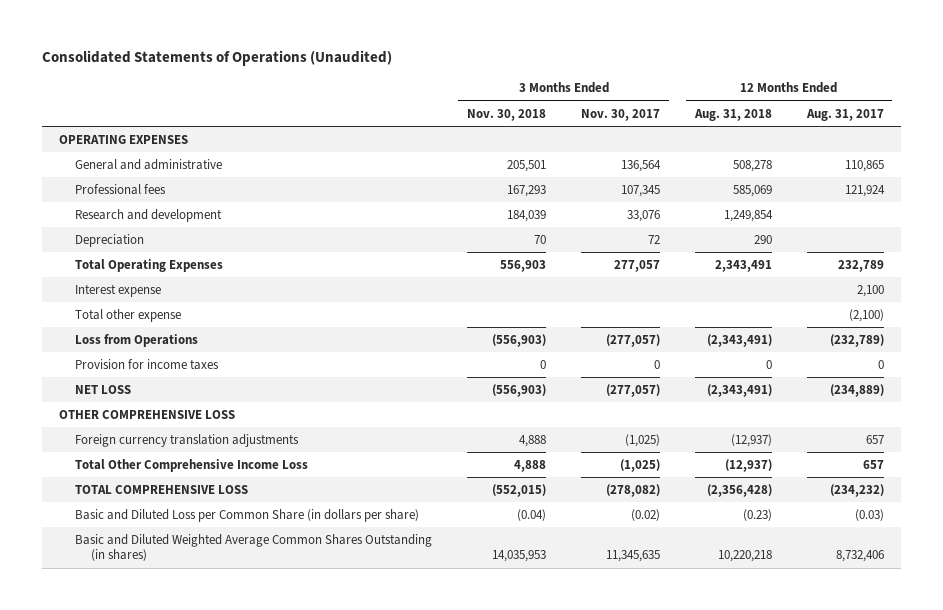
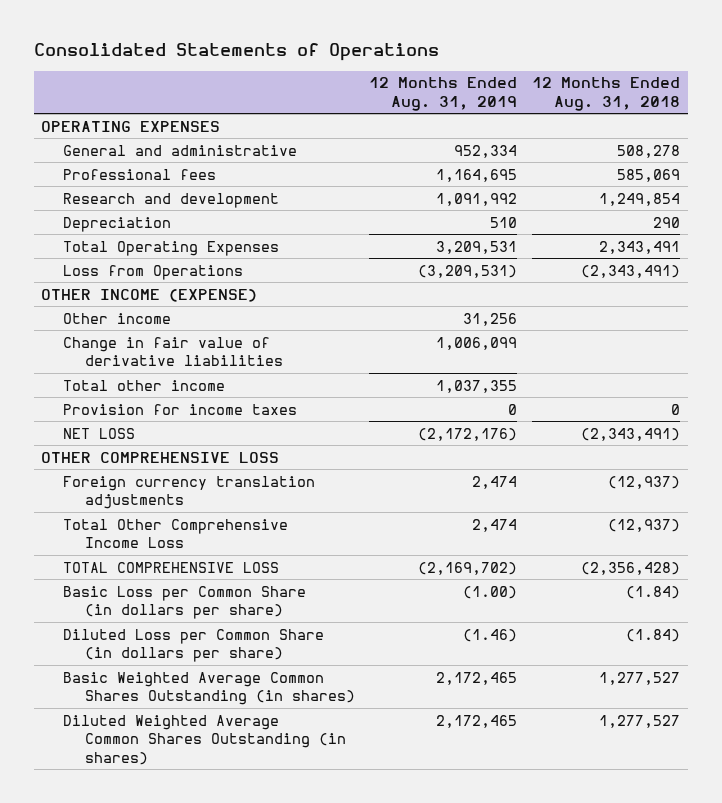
- Consolidated Statements of Operations (Unaudited)
+ Consolidated Statements of Operations
- | 3 Months Ended Nov. 30, 2018 | 3 Months Ended Nov. 30, 2017 | 12 Months Ended Aug. 31, 2018 | 12 Months Ended Aug. 31, 2017
+ | 12 Months Ended Aug. 31, 2019 | 12 Months Ended Aug. 31, 2018
- Interest expense | | | | 2,100
- Total other expense | | | | (2,100)
+ OTHER INCOME (EXPENSE)
+ Other income | 31,256 |
+ Change in fair value of derivative liabilities | 1,006,099 |
+ Total other income | 1,037,355 |
- Basic and Diluted Loss per Common Share (in dollars per share) | (0.04) | (0.02) | (0.23) | (0.03)
- Basic and Diluted Weighted Average Common Shares Outstanding (in shares) | 14,035,953 | 11,345,635 | 10,220,218 | 8,732,406
+ Basic Loss per Common Share (in dollars per share) | (1.00) | (1.84)
+ Diluted Loss per Common Share (in dollars per share) | (1.46) | (1.84)
+ Basic Weighted Average Common Shares Outstanding (in shares) | 2,172,465 | 1,277,527
+ Diluted Weighted Average Common Shares Outstanding (in shares) | 2,172,465 | 1,277,527

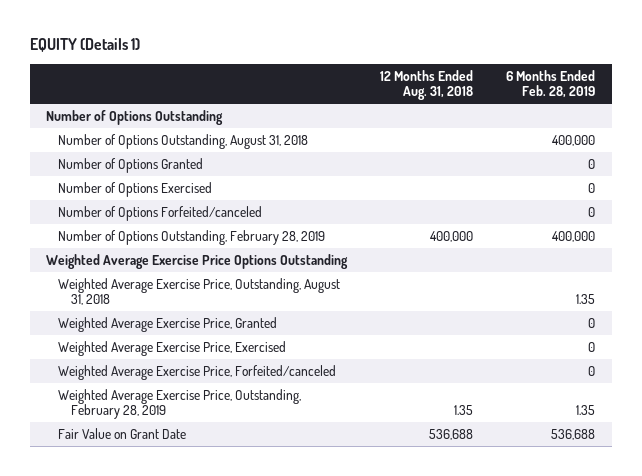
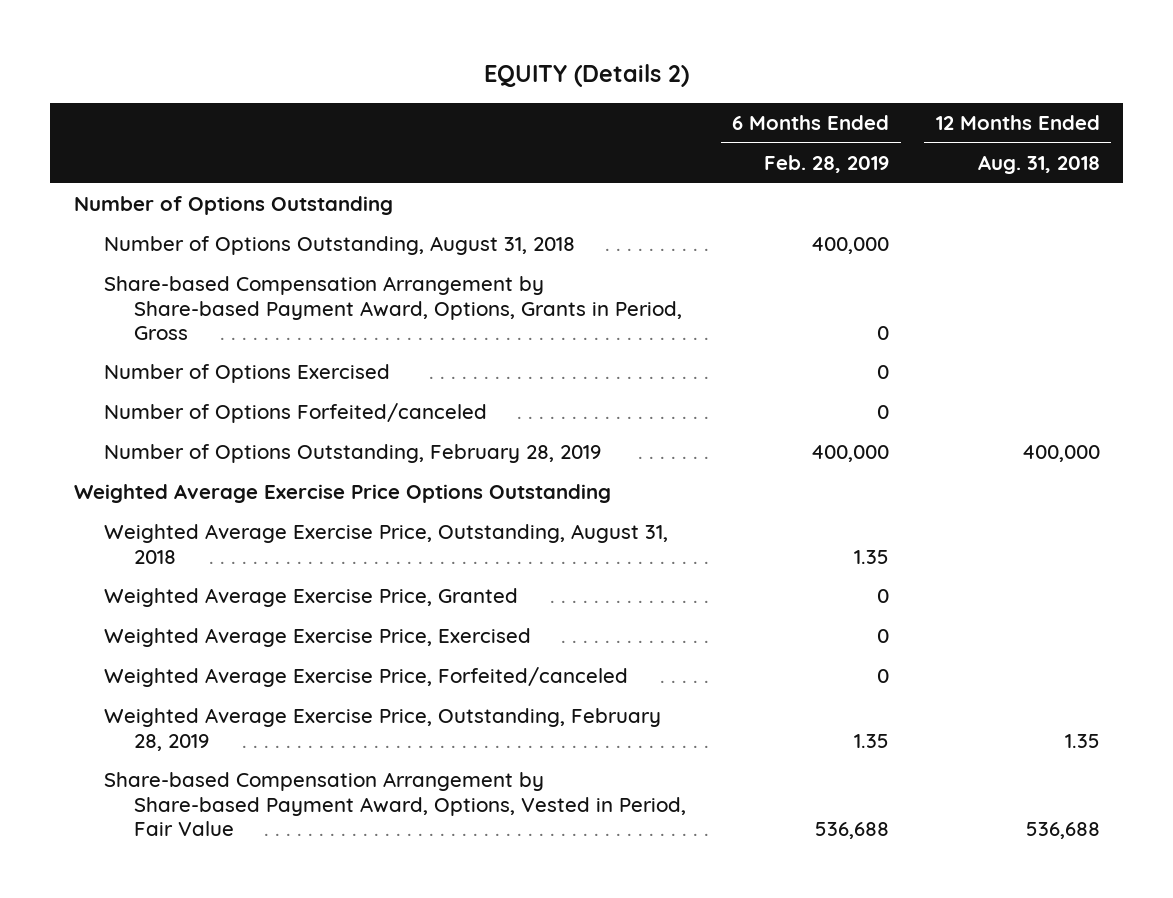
- EQUITY (Details 1)
+ EQUITY (Details 2)
- | 12 Months Ended Aug. 31, 2018 | 6 Months Ended Feb. 28, 2019
+ | 6 Months Ended Feb. 28, 2019 | 12 Months Ended Aug. 31, 2018
- Number of Options Granted | | 0
+ Share-based Compensation Arrangement by Share-based Payment Award, Options, Grants in Period, Gross | 0 |
- Fair Value on Grant Date | 536,688 | 536,688
+ Share-based Compensation Arrangement by Share-based Payment Award, Options, Vested in Period, Fair Value | 536,688 | 536,688

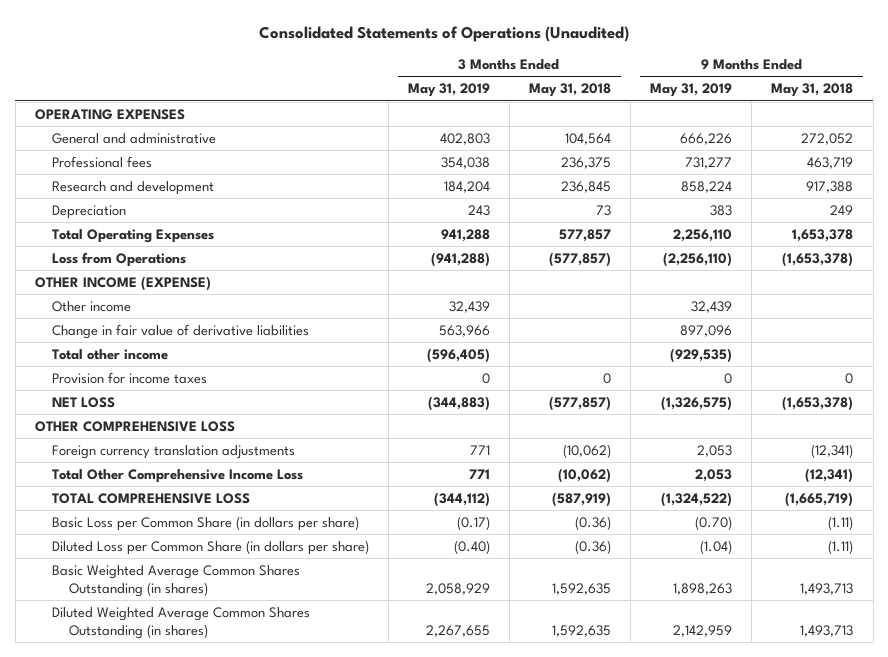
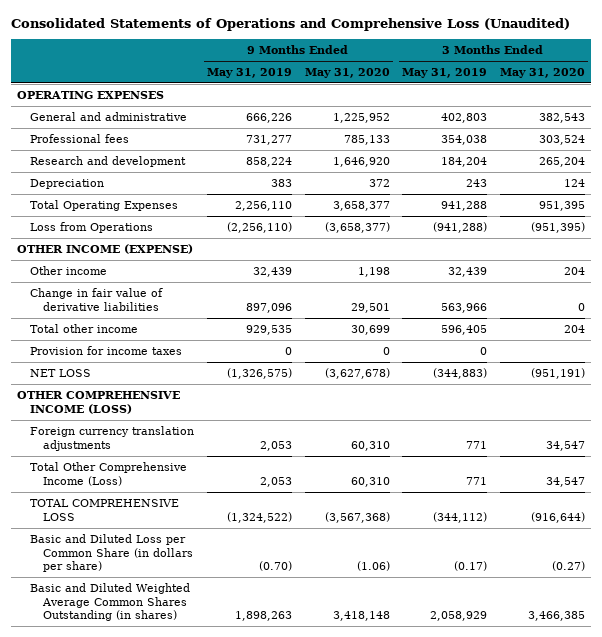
- Consolidated Statements of Operations (Unaudited)
+ Consolidated Statements of Operations and Comprehensive Loss (Unaudited)
- | 3 Months Ended May 31, 2019 | 3 Months Ended May 31, 2018 | 9 Months Ended May 31, 2019 | 9 Months Ended May 31, 2018
+ | 9 Months Ended May 31, 2019 | 9 Months Ended May 31, 2020 | 3 Months Ended May 31, 2019 | 3 Months Ended May 31, 2020
- Total other income | (596,405) | | (929,535) |
+ Total other income | 929,535 | 30,699 | 596,405 | 204
- OTHER COMPREHENSIVE LOSS
+ OTHER COMPREHENSIVE INCOME (LOSS)
- Total Other Comprehensive Income Loss | 771 | (10,062) | 2,053 | (12,341)
+ Total Other Comprehensive Income (Loss) | 2,053 | 60,310 | 771 | 34,547
- Basic Loss per Common Share (in dollars per share) | (0.17) | (0.36) | (0.70) | (1.11)
- Diluted Loss per Common Share (in dollars per share) | (0.40) | (0.36) | (1.04) | (1.11)
- Basic Weighted Average Common Shares Outstanding (in shares) | 2,058,929 | 1,592,635 | 1,898,263 | 1,493,713
- Diluted Weighted Average Common Shares Outstanding (in shares) | 2,267,655 | 1,592,635 | 2,142,959 | 1,493,713
+ Basic and Diluted Loss per Common Share (in dollars per share) | (0.70) | (1.06) | (0.17) | (0.27)
+ Basic and Diluted Weighted Average Common Shares Outstanding (in shares) | 1,898,263 | 3,418,148 | 2,058,929 | 3,466,385

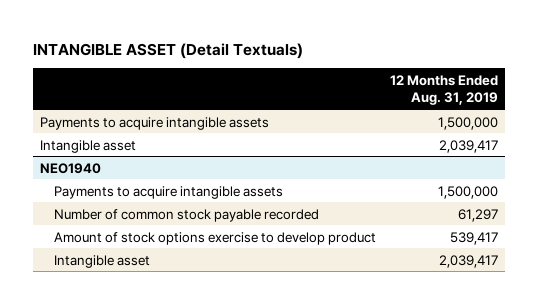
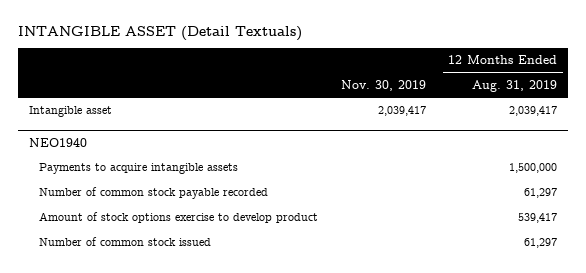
- | 12 Months Ended Aug. 31, 2019
+ | Nov. 30, 2019 | 12 Months Ended Aug. 31, 2019
- Payments to acquire intangible assets | 1,500,000
@ NEO1940
- Intangible asset | 2,039,417
+ Number of common stock issued | | 61,297

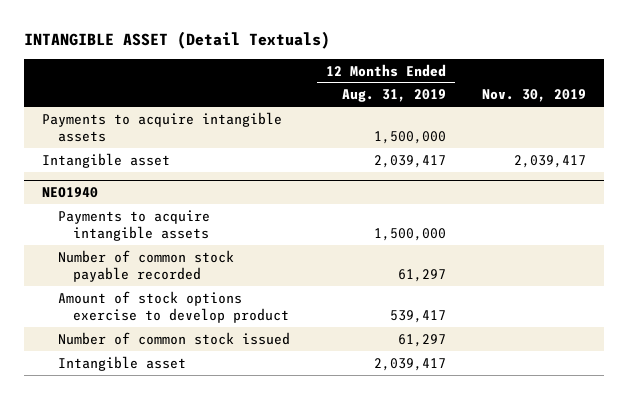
- | Nov. 30, 2019 | 12 Months Ended Aug. 31, 2019
+ | 12 Months Ended Aug. 31, 2019 | Nov. 30, 2019
+ Payments to acquire intangible assets | 1,500,000 |
@ NEO1940
+ Intangible asset | 2,039,417 |

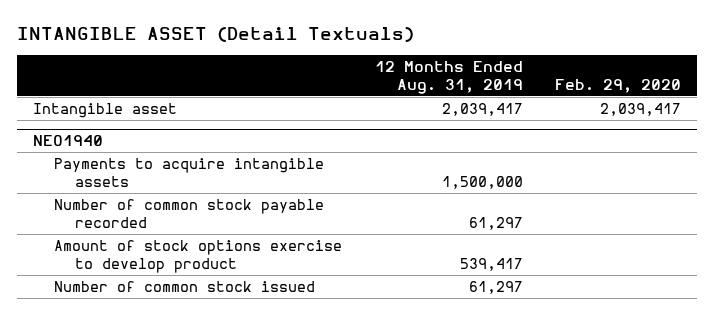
- | 12 Months Ended Aug. 31, 2019 | Nov. 30, 2019
+ | 12 Months Ended Aug. 31, 2019 | Feb. 29, 2020
- Payments to acquire intangible assets | 1,500,000 |
@ NEO1940
- Intangible asset | 2,039,417 |

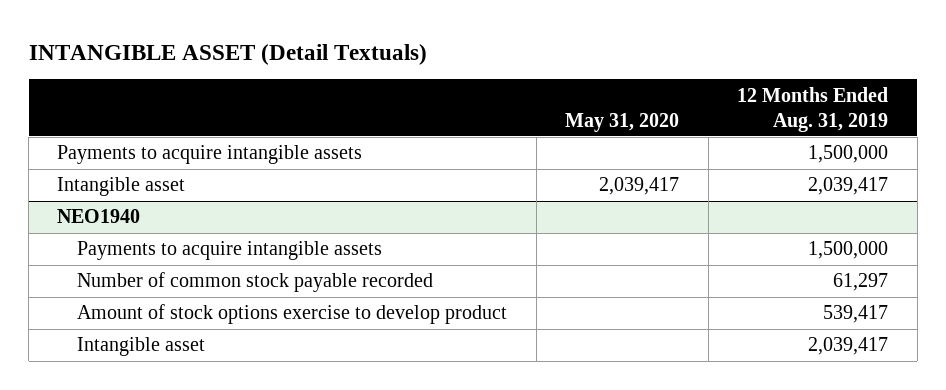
- | 12 Months Ended Aug. 31, 2019 | Feb. 29, 2020
+ | May 31, 2020 | 12 Months Ended Aug. 31, 2019
+ Payments to acquire intangible assets | | 1,500,000
@ NEO1940
- Number of common stock issued | 61,297 |
+ Intangible asset | | 2,039,417

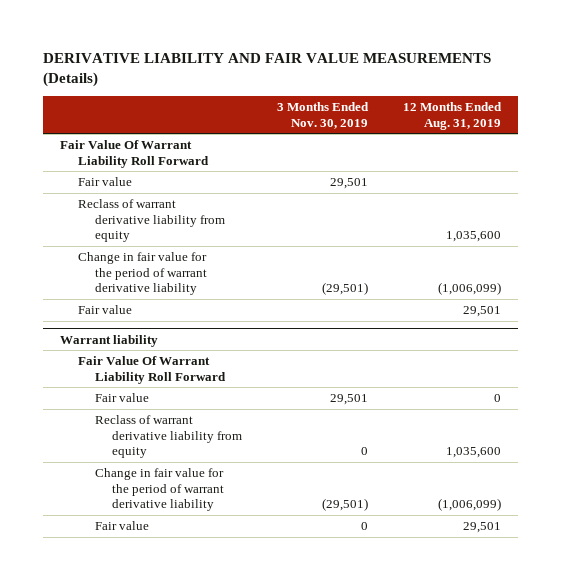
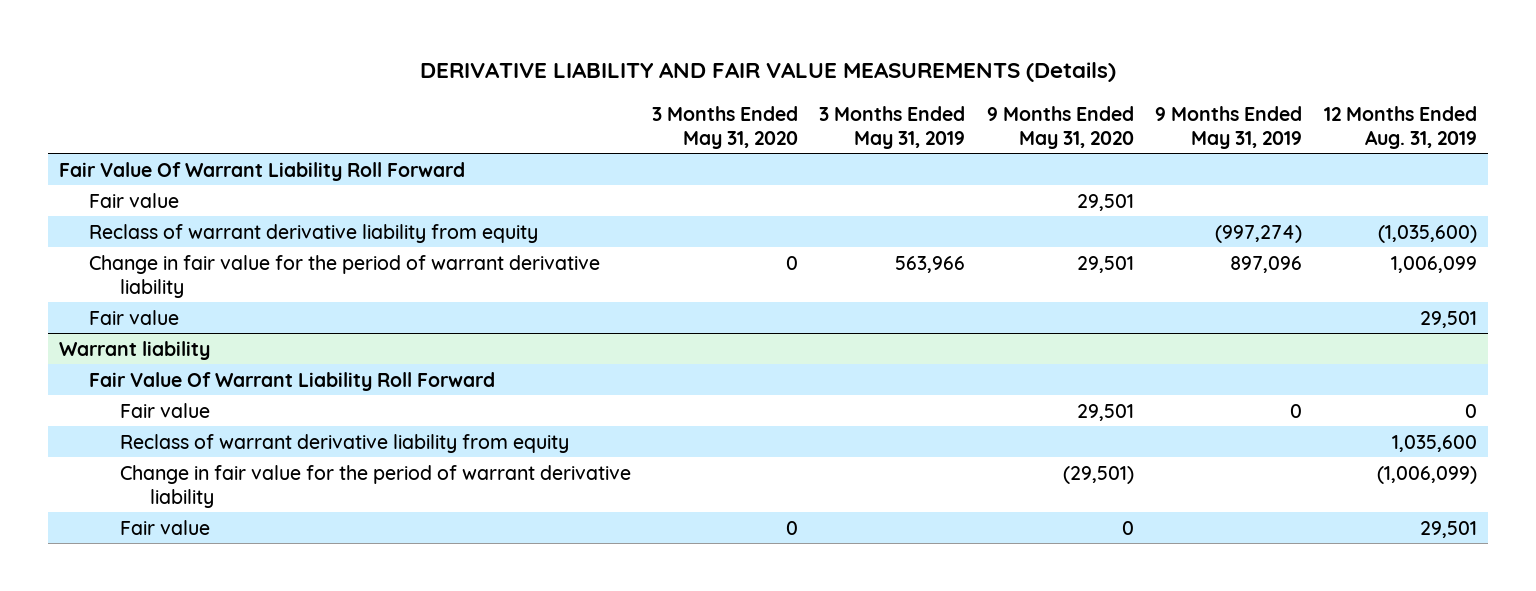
- | 3 Months Ended Nov. 30, 2019 | 12 Months Ended Aug. 31, 2019
+ | 3 Months Ended May 31, 2020 | 3 Months Ended May 31, 2019 | 9 Months Ended May 31, 2020 | 9 Months Ended May 31, 2019 | 12 Months Ended Aug. 31, 2019
- Reclass of warrant derivative liability from equity | | 1,035,600
- Change in fair value for the period of warrant derivative liability | (29,501) | (1,006,099)
+ Reclass of warrant derivative liability from equity | | | | (997,274) | (1,035,600)
+ Change in fair value for the period of warrant derivative liability | 0 | 563,966 | 29,501 | 897,096 | 1,006,099

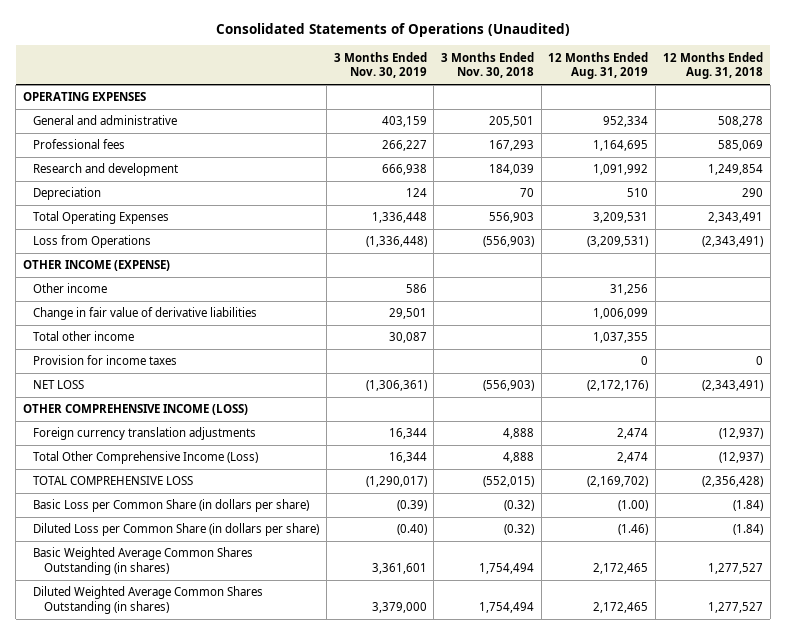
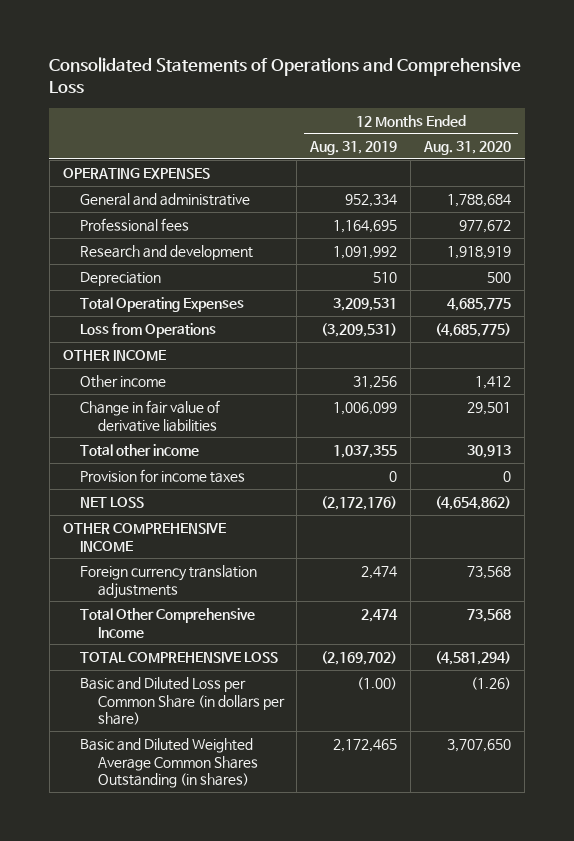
- Consolidated Statements of Operations (Unaudited)
+ Consolidated Statements of Operations and Comprehensive Loss
- | 3 Months Ended Nov. 30, 2019 | 3 Months Ended Nov. 30, 2018 | 12 Months Ended Aug. 31, 2019 | 12 Months Ended Aug. 31, 2018
+ | 12 Months Ended Aug. 31, 2019 | 12 Months Ended Aug. 31, 2020
- OTHER INCOME (EXPENSE)
+ OTHER INCOME
- OTHER COMPREHENSIVE INCOME (LOSS)
+ OTHER COMPREHENSIVE INCOME
- Total Other Comprehensive Income (Loss) | 16,344 | 4,888 | 2,474 | (12,937)
+ Total Other Comprehensive Income | 2,474 | 73,568
- Basic Loss per Common Share (in dollars per share) | (0.39) | (0.32) | (1.00) | (1.84)
- Diluted Loss per Common Share (in dollars per share) | (0.40) | (0.32) | (1.46) | (1.84)
- Basic Weighted Average Common Shares Outstanding (in shares) | 3,361,601 | 1,754,494 | 2,172,465 | 1,277,527
- Diluted Weighted Average Common Shares Outstanding (in shares) | 3,379,000 | 1,754,494 | 2,172,465 | 1,277,527
+ Basic and Diluted Loss per Common Share (in dollars per share) | (1.00) | (1.26)
+ Basic and Diluted Weighted Average Common Shares Outstanding (in shares) | 2,172,465 | 3,707,650

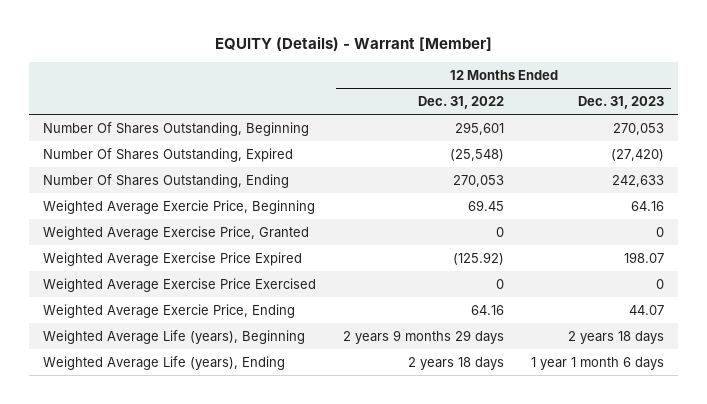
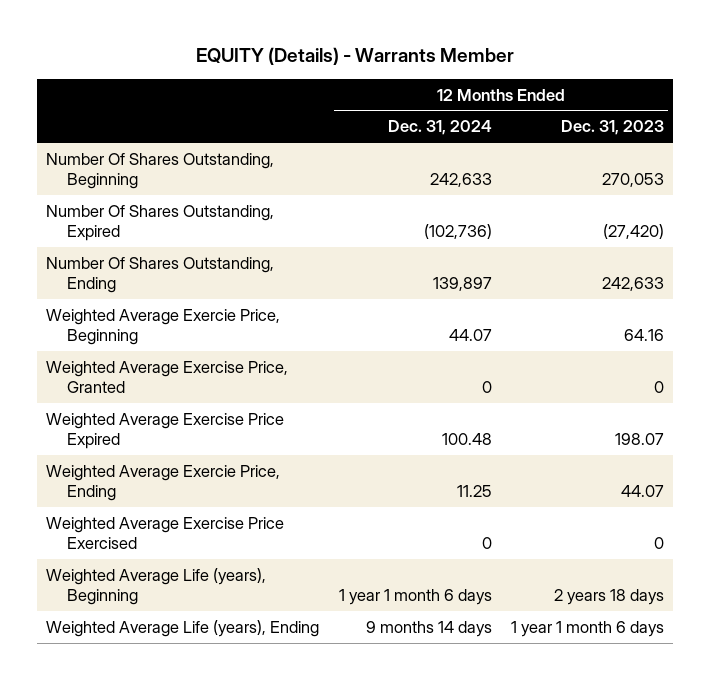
- EQUITY (Details) - Warrant [Member]
+ EQUITY (Details) - Warrants Member
- | 12 Months Ended Dec. 31, 2022 | 12 Months Ended Dec. 31, 2023
+ | 12 Months Ended Dec. 31, 2024 | 12 Months Ended Dec. 31, 2023
moved down: Weighted Average Exercise Price Exercised | 0 | 0

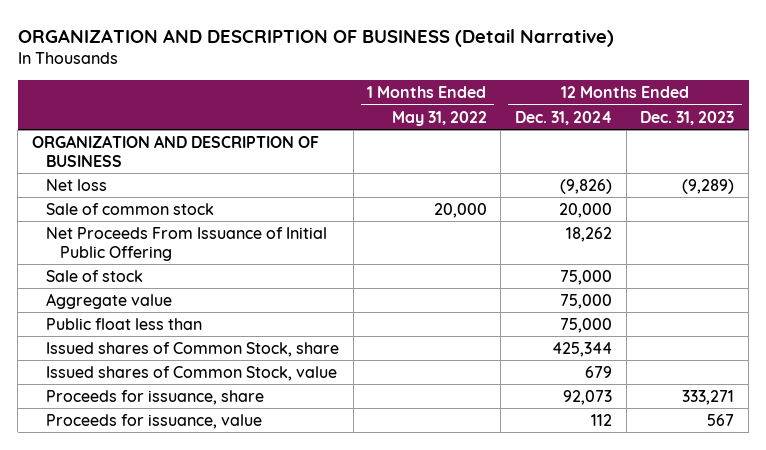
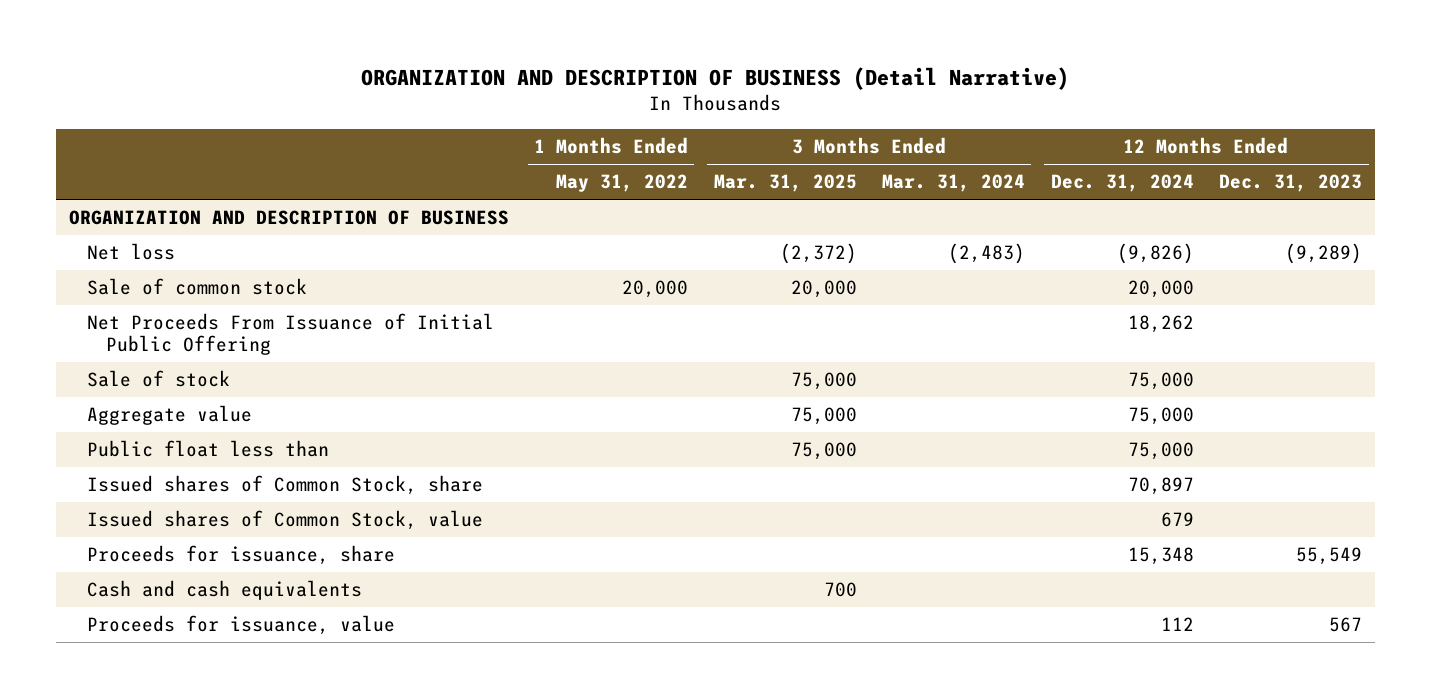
- | 1 Months Ended May 31, 2022 | 12 Months Ended Dec. 31, 2024 | 12 Months Ended Dec. 31, 2023
+ | 1 Months Ended May 31, 2022 | 3 Months Ended Mar. 31, 2025 | 3 Months Ended Mar. 31, 2024 | 12 Months Ended Dec. 31, 2024 | 12 Months Ended Dec. 31, 2023
- Issued shares of Common Stock, share | | 425,344 |
+ Issued shares of Common Stock, share | | | | 70,897 |
- Proceeds for issuance, share | | 92,073 | 333,271
+ Proceeds for issuance, share | | | | 15,348 | 55,549
+ Cash and cash equivalents | | 700 | | |

